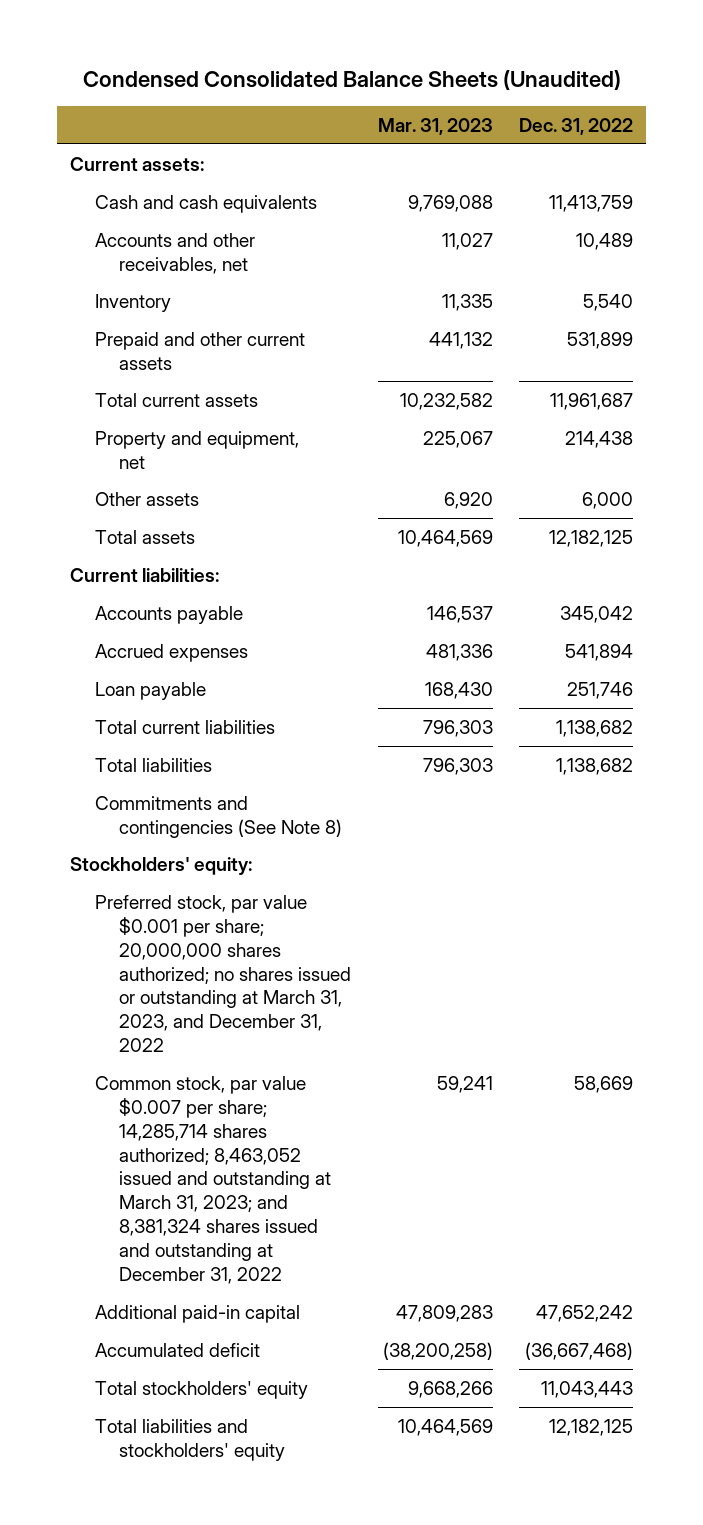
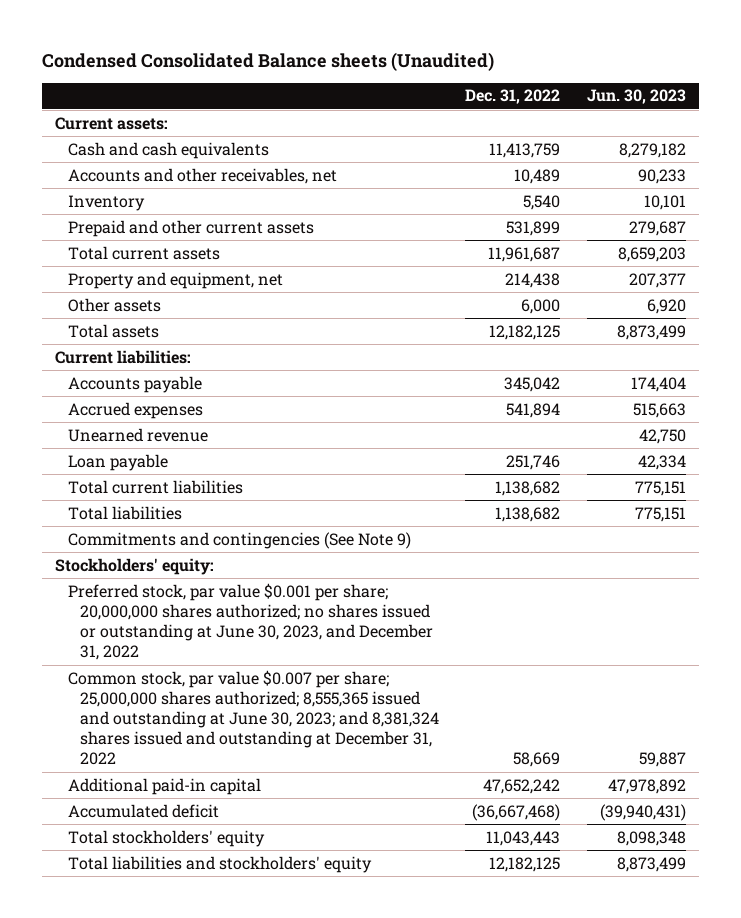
- Condensed Consolidated Balance Sheets (Unaudited)
+ Condensed Consolidated Balance sheets (Unaudited)
- | Mar. 31, 2023 | Dec. 31, 2022
+ | Dec. 31, 2022 | Jun. 30, 2023
+ Unearned revenue | | 42,750
- Commitments and contingencies (See Note 8)
+ Commitments and contingencies (See Note 9)
- Preferred stock, par value $0.001 per share; 20,000,000 shares authorized; no shares issued or outstanding at March 31, 2023, and December 31, 2022
- Common stock, par value $0.007 per share; 14,285,714 shares authorized; 8,463,052 issued and outstanding at March 31, 2023; and 8,381,324 shares issued and outstanding at December 31, 2022 | 59,241 | 58,669
+ Preferred stock, par value $0.001 per share; 20,000,000 shares authorized; no shares issued or outstanding at June 30, 2023, and December 31, 2022
+ Common stock, par value $0.007 per share; 25,000,000 shares authorized; 8,555,365 issued and outstanding at June 30, 2023; and 8,381,324 shares issued and outstanding at December 31, 2022 | 58,669 | 59,887

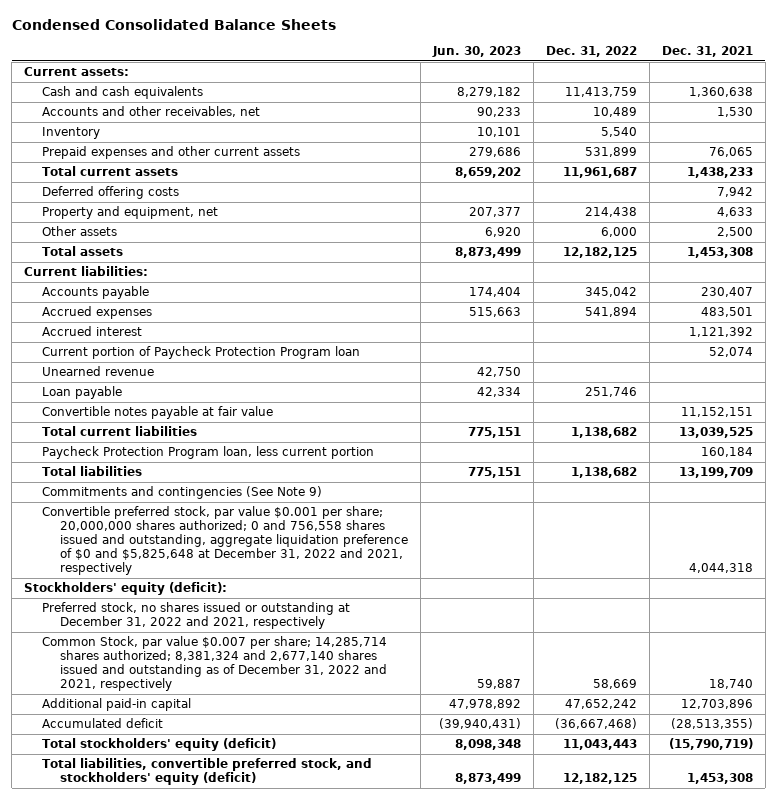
- Condensed Consolidated Balance sheets (Unaudited)
+ Condensed Consolidated Balance Sheets
- | Dec. 31, 2022 | Jun. 30, 2023
+ | Jun. 30, 2023 | Dec. 31, 2022 | Dec. 31, 2021
- Prepaid and other current assets | 531,899 | 279,687
- Total current assets | 11,961,687 | 8,659,203
+ Prepaid expenses and other current assets | 279,686 | 531,899 | 76,065
+ Total current assets | 8,659,202 | 11,961,687 | 1,438,233
+ Deferred offering costs | | | 7,942
+ Accrued interest | | | 1,121,392
+ Current portion of Paycheck Protection Program loan | | | 52,074
+ Convertible notes payable at fair value | | | 11,152,151
+ Paycheck Protection Program loan, less current portion | | | 160,184
- Stockholders' equity:
- Preferred stock, par value $0.001 per share; 20,000,000 shares authorized; no shares issued or outstanding at June 30, 2023, and December 31, 2022
- Common stock, par value $0.007 per share; 25,000,000 shares authorized; 8,555,365 issued and outstanding at June 30, 2023; and 8,381,324 shares issued and outstanding at December 31, 2022 | 58,669 | 59,887
+ Convertible preferred stock, par value $0.001 per share; 20,000,000 shares authorized; 0 and 756,558 shares issued and outstanding, aggregate liquidation preference of $0 and $5,825,648 at December 31, 2022 and 2021, respectively | | | 4,044,318
+ Stockholders' equity (deficit):
+ Preferred stock, no shares issued or outstanding at December 31, 2022 and 2021, respectively
+ Common Stock, par value $0.007 per share; 14,285,714 shares authorized; 8,381,324 and 2,677,140 shares issued and outstanding as of December 31, 2022 and 2021, respectively | 59,887 | 58,669 | 18,740
- Total stockholders' equity | 11,043,443 | 8,098,348
- Total liabilities and stockholders' equity | 12,182,125 | 8,873,499
+ Total stockholders' equity (deficit) | 8,098,348 | 11,043,443 | (15,790,719)
+ Total liabilities, convertible preferred stock, and stockholders' equity (deficit) | 8,873,499 | 12,182,125 | 1,453,308

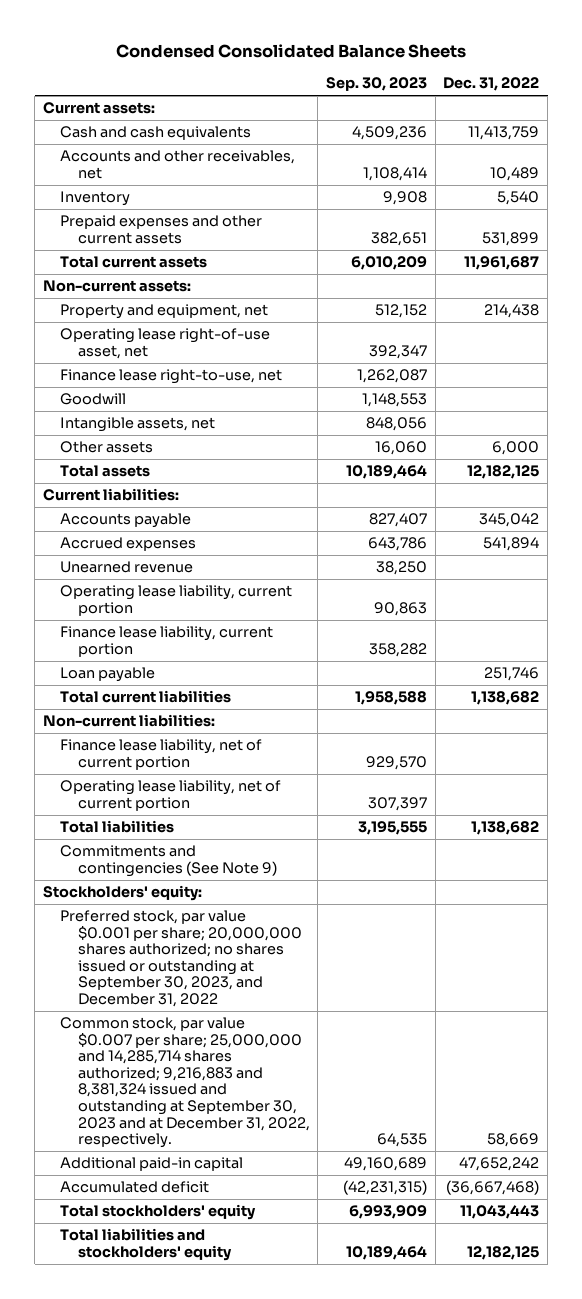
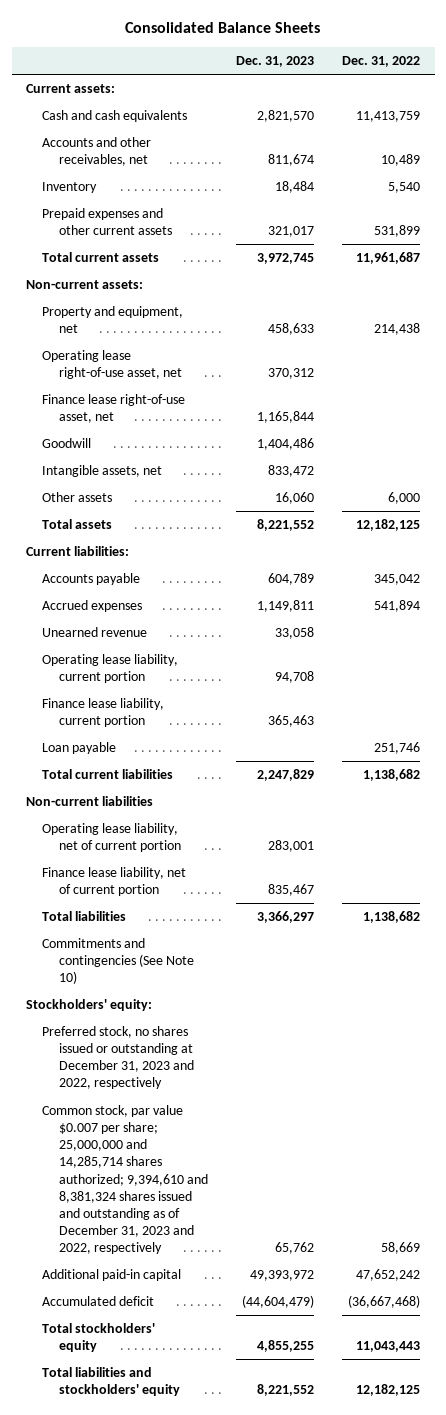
- Condensed Consolidated Balance Sheets
+ Consolidated Balance Sheets
- | Sep. 30, 2023 | Dec. 31, 2022
+ | Dec. 31, 2023 | Dec. 31, 2022
- Finance lease right-to-use, net | 1,262,087 |
+ Finance lease right-of-use asset, net | 1,165,844 |
- Non-current liabilities:
+ Non-current liabilities
moved down: Finance lease liability, net of current portion | 835,467 |
- Commitments and contingencies (See Note 9)
+ Commitments and contingencies (See Note 10)
- Preferred stock, par value $0.001 per share; 20,000,000 shares authorized; no shares issued or outstanding at September 30, 2023, and December 31, 2022
- Common stock, par value $0.007 per share; 25,000,000 and 14,285,714 shares authorized; 9,216,883 and 8,381,324 issued and outstanding at September 30, 2023 and at December 31, 2022, respectively. | 64,535 | 58,669
+ Preferred stock, no shares issued or outstanding at December 31, 2023 and 2022, respectively
+ Common stock, par value $0.007 per share; 25,000,000 and 14,285,714 shares authorized; 9,394,610 and 8,381,324 shares issued and outstanding as of December 31, 2023 and 2022, respectively | 65,762 | 58,669

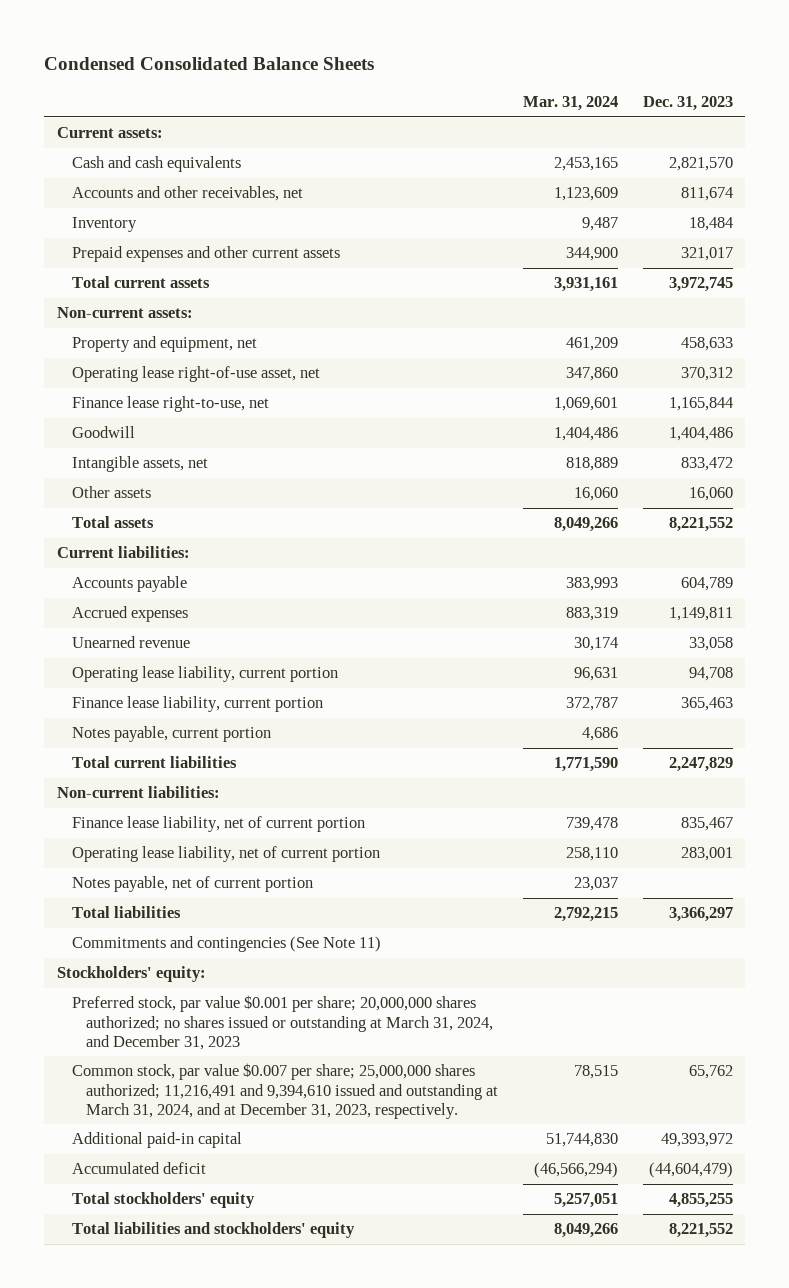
- Consolidated Balance Sheets
+ Condensed Consolidated Balance Sheets
- | Dec. 31, 2023 | Dec. 31, 2022
+ | Mar. 31, 2024 | Dec. 31, 2023
- Finance lease right-of-use asset, net | 1,165,844 |
+ Finance lease right-to-use, net | 1,069,601 | 1,165,844
- Loan payable | | 251,746
+ Notes payable, current portion | 4,686 |
- Non-current liabilities
+ Non-current liabilities:
moved down: Operating lease liability, net of current portion | 258,110 | 283,001
+ Notes payable, net of current portion | 23,037 |
- Commitments and contingencies (See Note 10)
+ Commitments and contingencies (See Note 11)
- Preferred stock, no shares issued or outstanding at December 31, 2023 and 2022, respectively
- Common stock, par value $0.007 per share; 25,000,000 and 14,285,714 shares authorized; 9,394,610 and 8,381,324 shares issued and outstanding as of December 31, 2023 and 2022, respectively | 65,762 | 58,669
+ Preferred stock, par value $0.001 per share; 20,000,000 shares authorized; no shares issued or outstanding at March 31, 2024, and December 31, 2023
+ Common stock, par value $0.007 per share; 25,000,000 shares authorized; 11,216,491 and 9,394,610 issued and outstanding at March 31, 2024, and at December 31, 2023, respectively. | 78,515 | 65,762

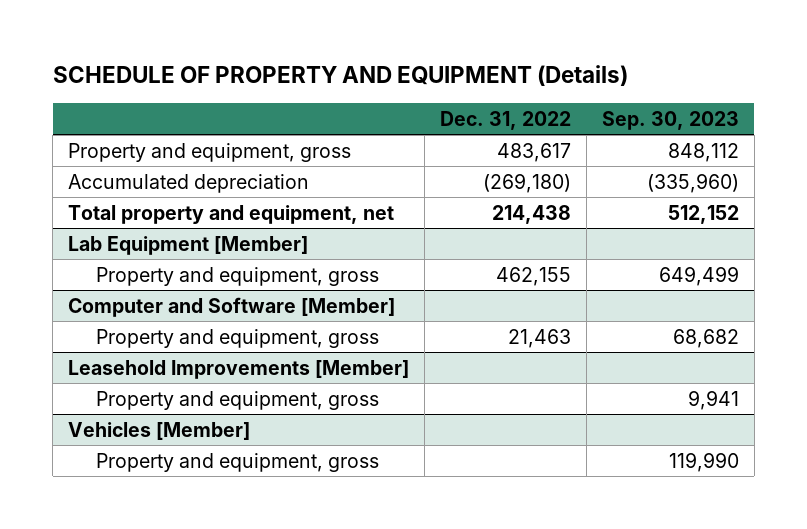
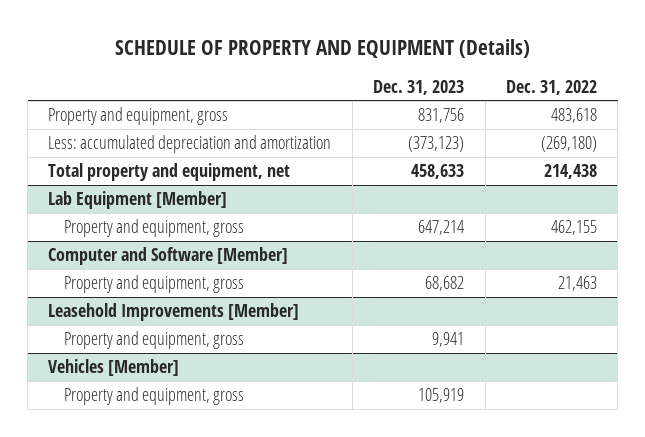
- | Dec. 31, 2022 | Sep. 30, 2023
+ | Dec. 31, 2023 | Dec. 31, 2022
- Property and equipment, gross | 483,617 | 848,112
- Accumulated depreciation | (269,180) | (335,960)
+ Property and equipment, gross | 831,756 | 483,618
+ Less: accumulated depreciation and amortization | (373,123) | (269,180)

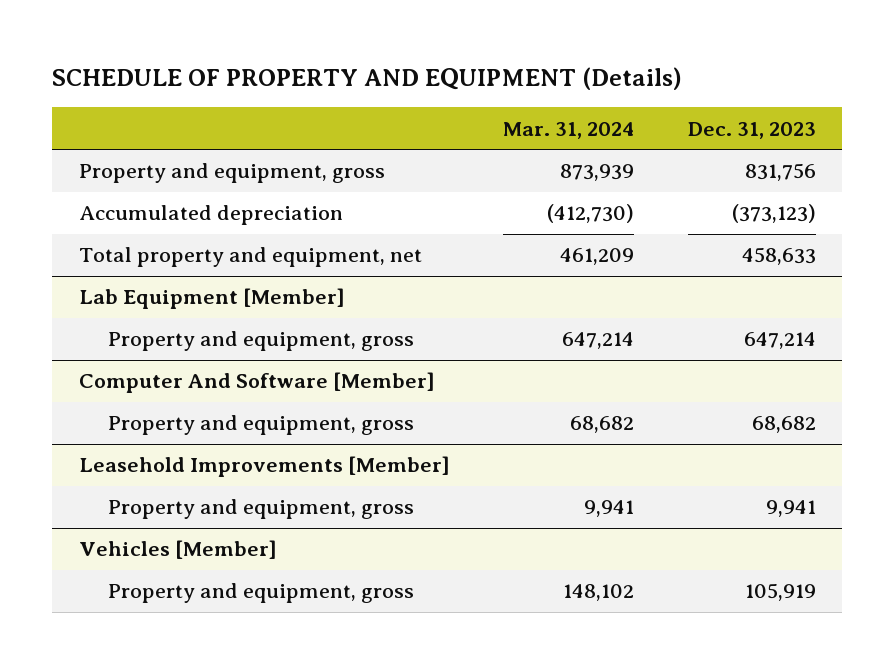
- | Dec. 31, 2023 | Dec. 31, 2022
+ | Mar. 31, 2024 | Dec. 31, 2023
- Less: accumulated depreciation and amortization | (373,123) | (269,180)
+ Accumulated depreciation | (412,730) | (373,123)
- Computer and Software [Member]
+ Computer And Software [Member]

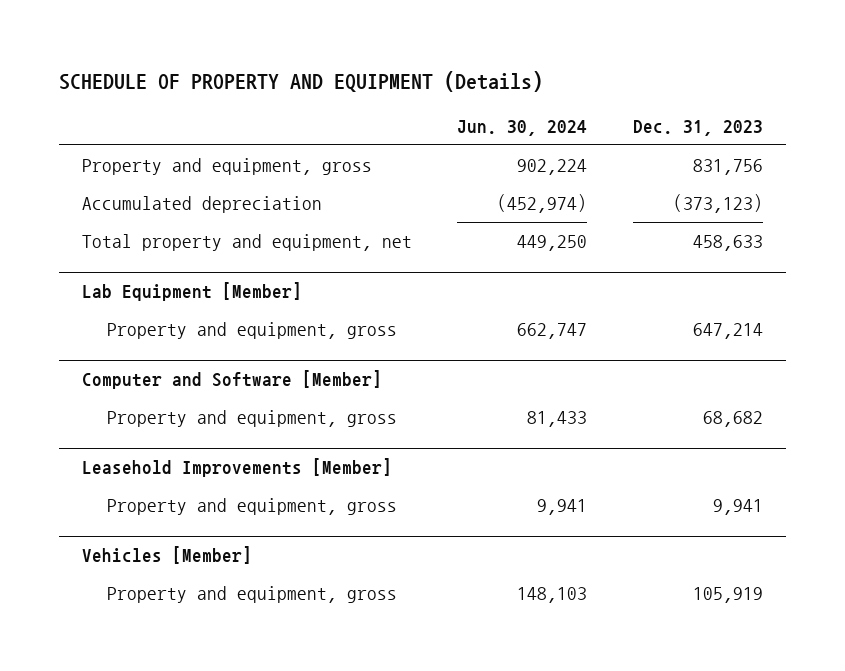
- | Mar. 31, 2024 | Dec. 31, 2023
+ | Jun. 30, 2024 | Dec. 31, 2023
- Computer And Software [Member]
+ Computer and Software [Member]

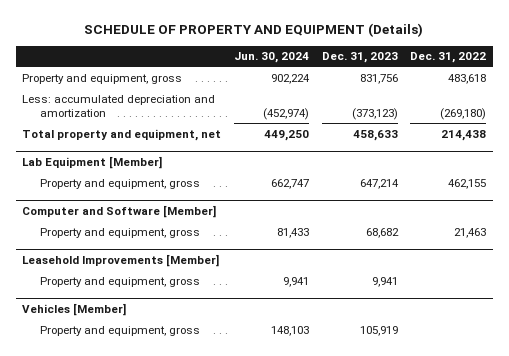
- | Jun. 30, 2024 | Dec. 31, 2023
+ | Jun. 30, 2024 | Dec. 31, 2023 | Dec. 31, 2022
- Accumulated depreciation | (452,974) | (373,123)
+ Less: accumulated depreciation and amortization | (452,974) | (373,123) | (269,180)

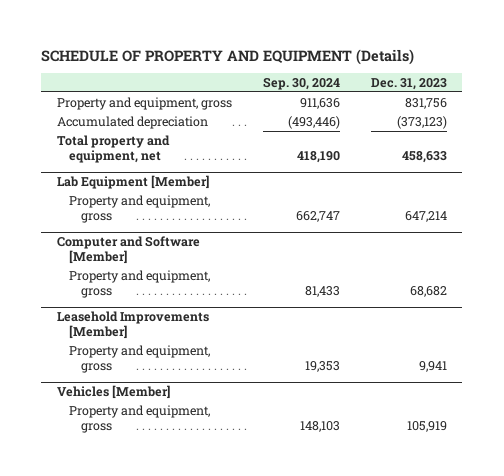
- | Jun. 30, 2024 | Dec. 31, 2023 | Dec. 31, 2022
+ | Sep. 30, 2024 | Dec. 31, 2023
- Less: accumulated depreciation and amortization | (452,974) | (373,123) | (269,180)
+ Accumulated depreciation | (493,446) | (373,123)

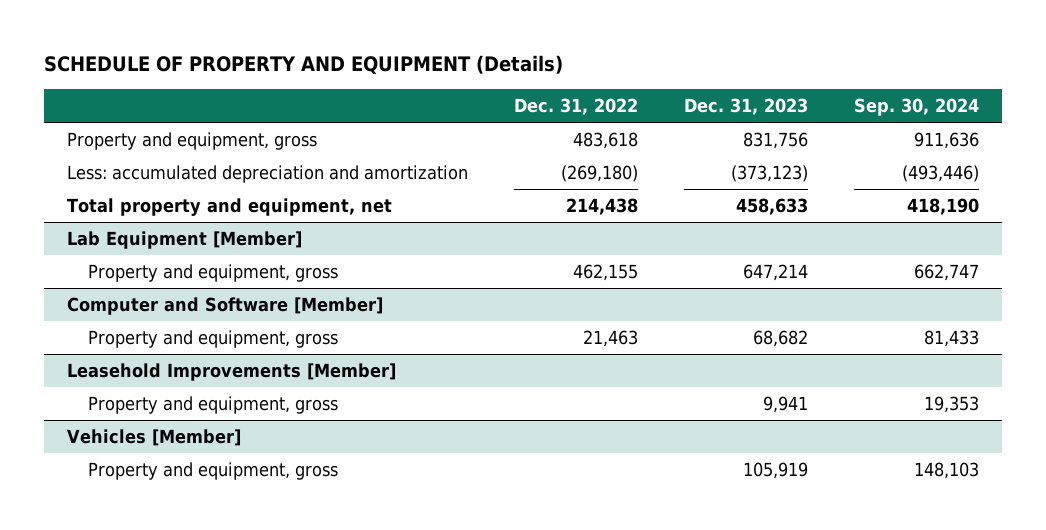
- | Sep. 30, 2024 | Dec. 31, 2023
+ | Dec. 31, 2022 | Dec. 31, 2023 | Sep. 30, 2024
- Accumulated depreciation | (493,446) | (373,123)
+ Less: accumulated depreciation and amortization | (269,180) | (373,123) | (493,446)

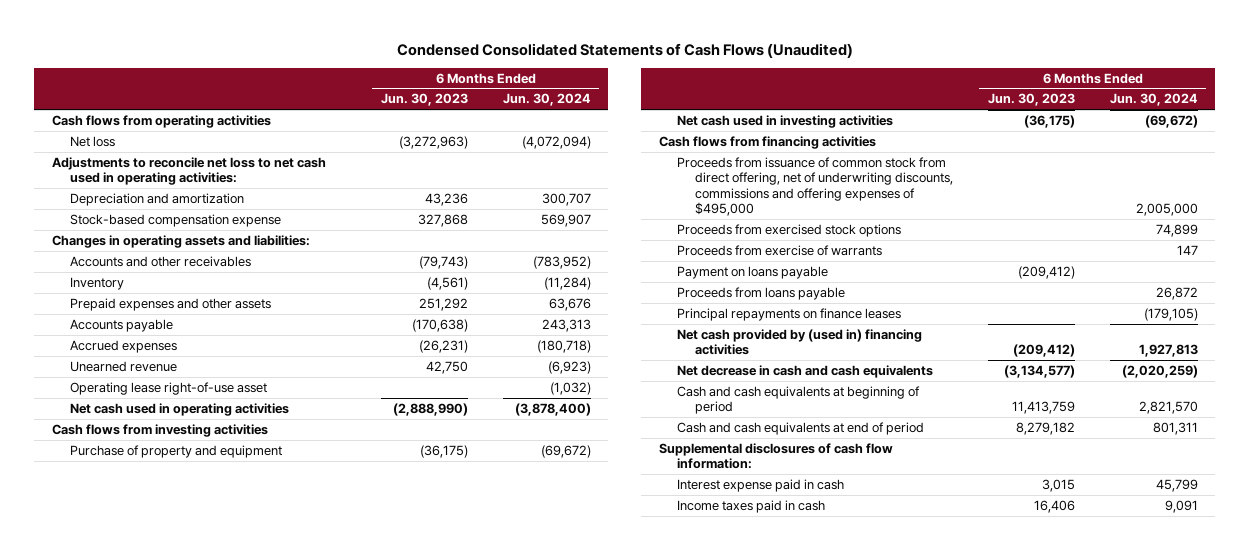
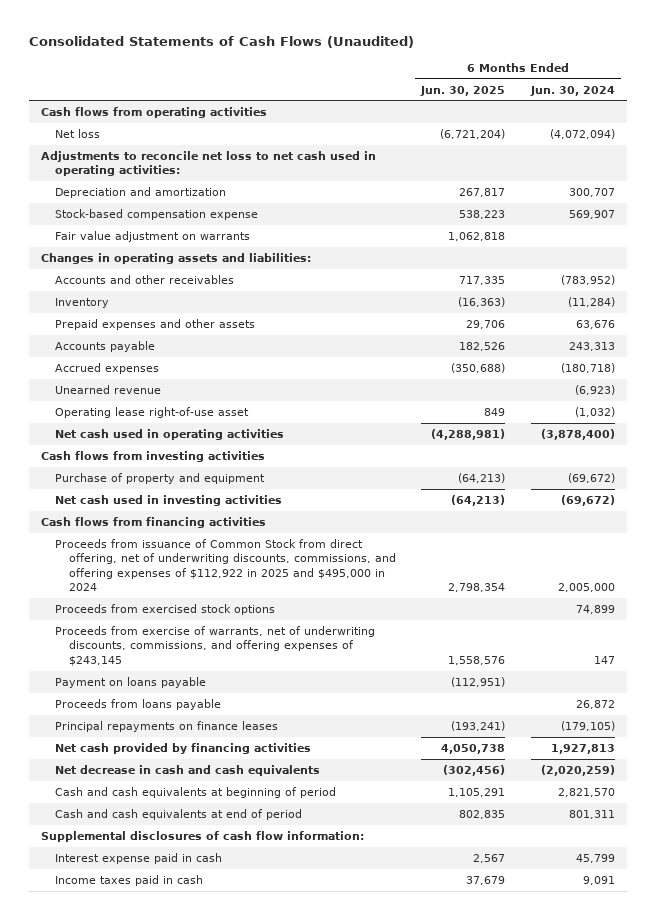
- Condensed Consolidated Statements of Cash Flows (Unaudited)
+ Consolidated Statements of Cash Flows (Unaudited)
- | 6 Months Ended Jun. 30, 2023 | 6 Months Ended Jun. 30, 2024
+ | 6 Months Ended Jun. 30, 2025 | 6 Months Ended Jun. 30, 2024
+ Fair value adjustment on warrants | 1,062,818 |
- Proceeds from issuance of common stock from direct offering, net of underwriting discounts, commissions and offering expenses of $495,000 | | 2,005,000
+ Proceeds from issuance of Common Stock from direct offering, net of underwriting discounts, commissions, and offering expenses of $112,922 in 2025 and $495,000 in 2024 | 2,798,354 | 2,005,000
- Proceeds from exercise of warrants | | 147
+ Proceeds from exercise of warrants, net of underwriting discounts, commissions, and offering expenses of $243,145 | 1,558,576 | 147
- Net cash provided by (used in) financing activities | (209,412) | 1,927,813
+ Net cash provided by financing activities | 4,050,738 | 1,927,813

